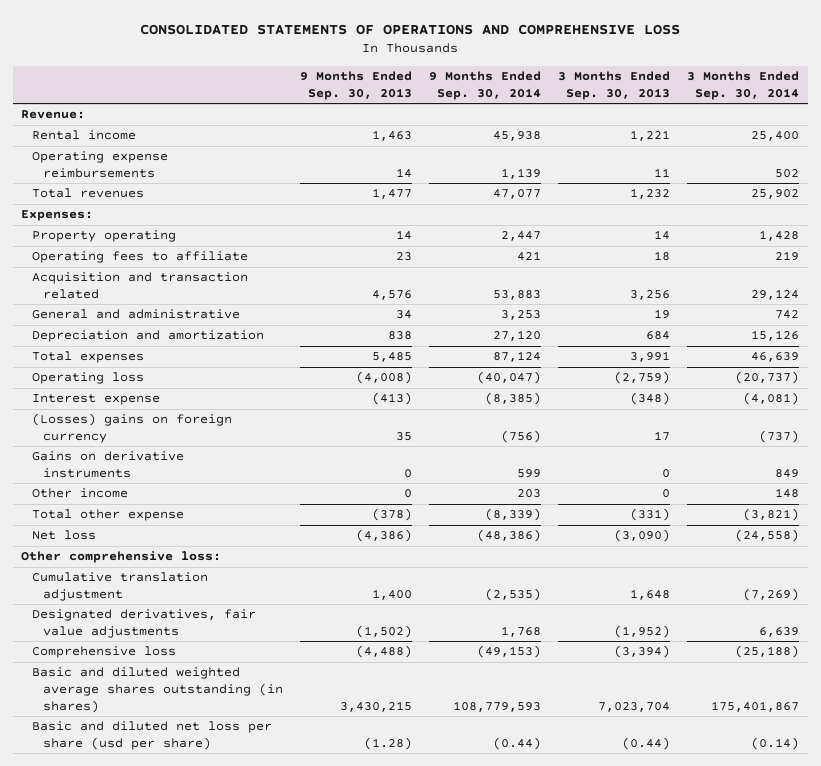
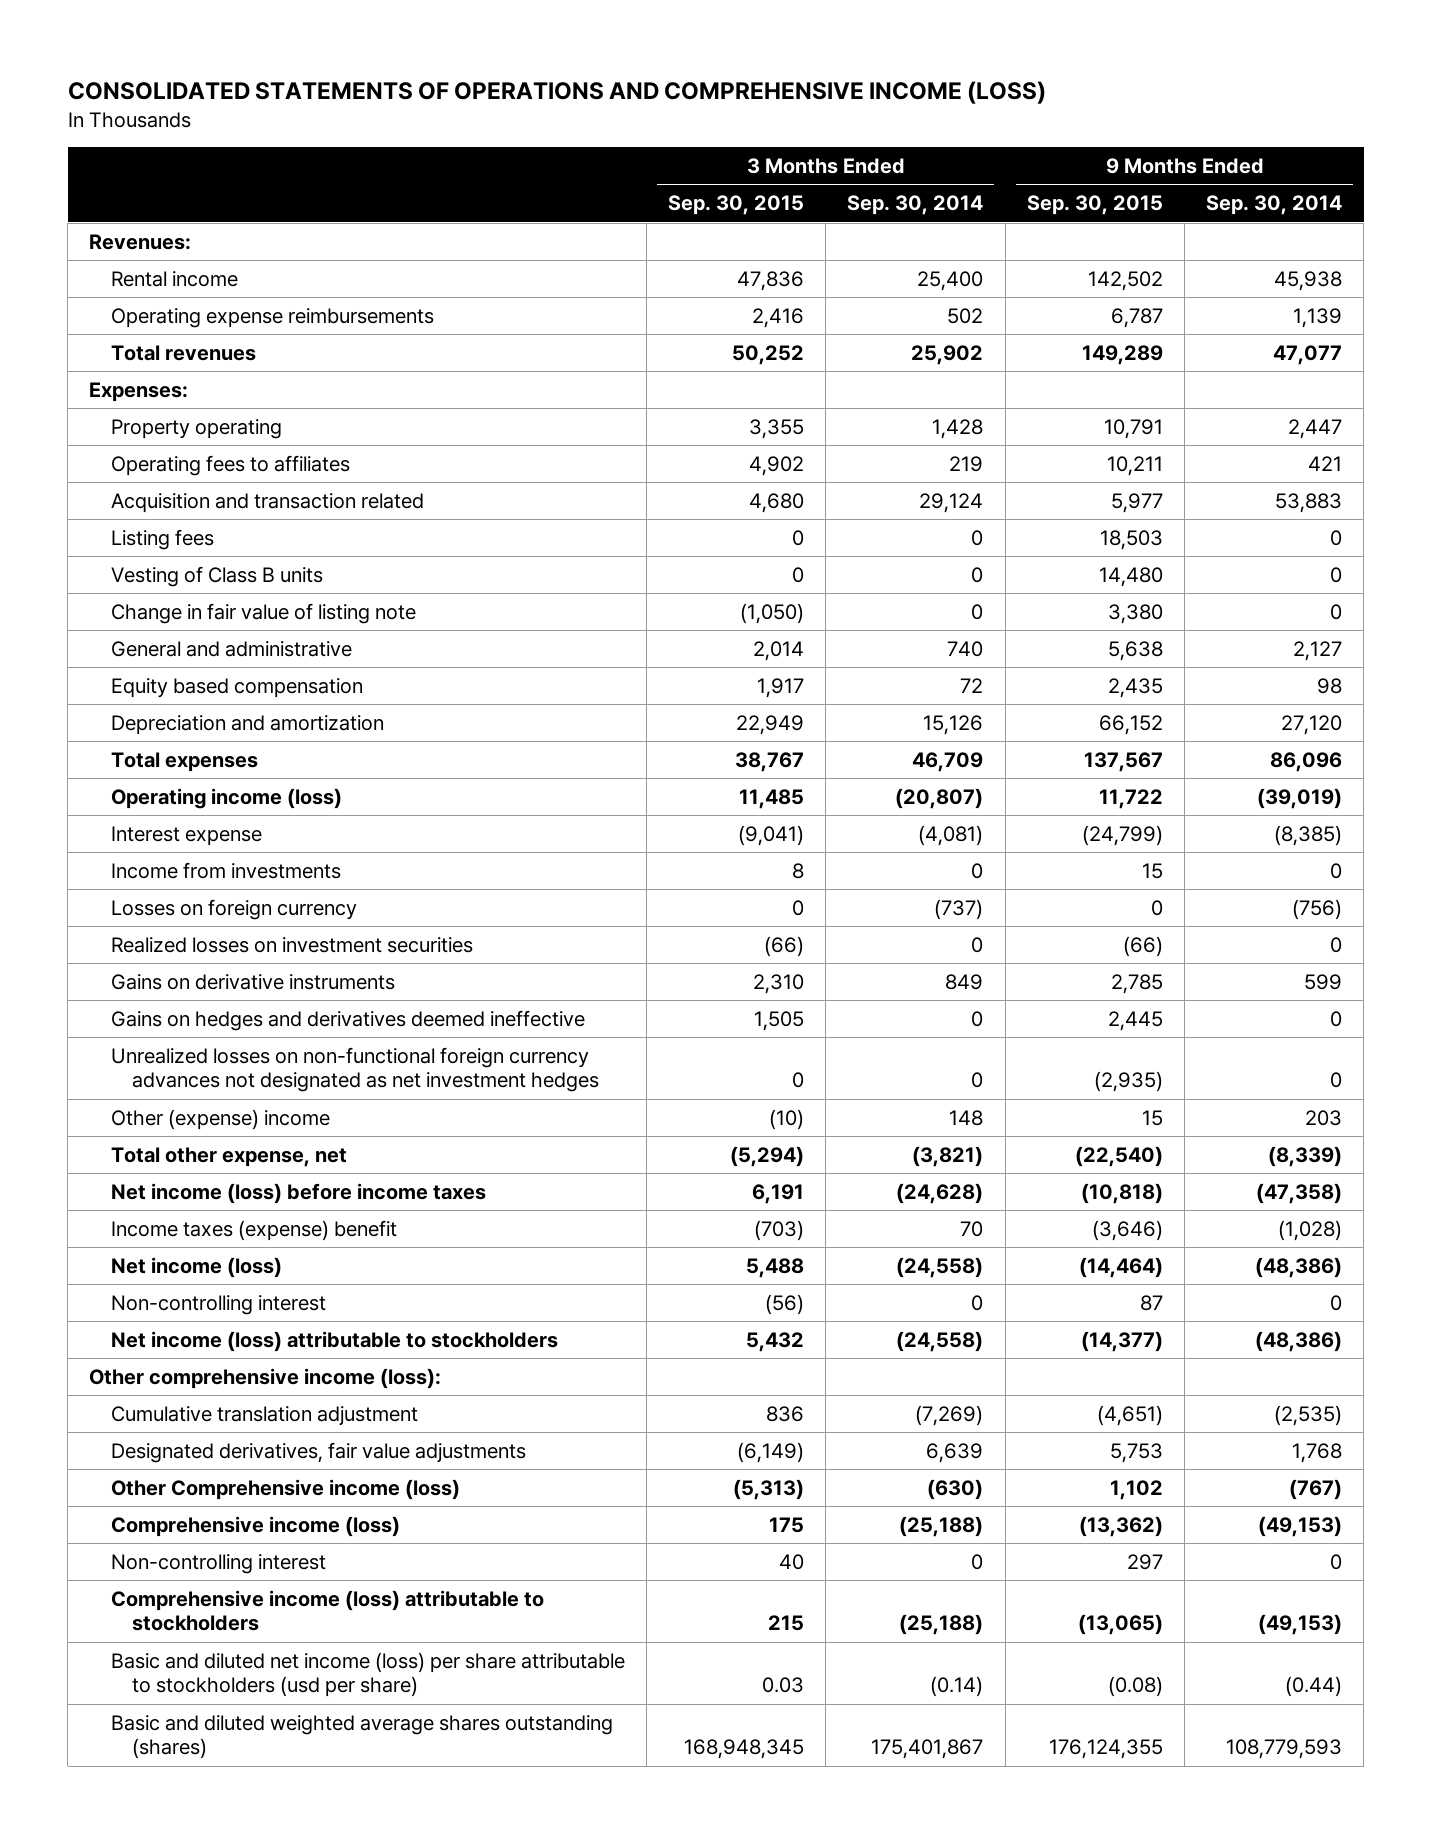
- CONSOLIDATED STATEMENTS OF OPERATIONS AND COMPREHENSIVE LOSS
+ CONSOLIDATED STATEMENTS OF OPERATIONS AND COMPREHENSIVE INCOME (LOSS)
- | 9 Months Ended Sep. 30, 2013 | 9 Months Ended Sep. 30, 2014 | 3 Months Ended Sep. 30, 2013 | 3 Months Ended Sep. 30, 2014
+ | 3 Months Ended Sep. 30, 2015 | 3 Months Ended Sep. 30, 2014 | 9 Months Ended Sep. 30, 2015 | 9 Months Ended Sep. 30, 2014
- Revenue:
+ Revenues:
- Operating fees to affiliate | 23 | 421 | 18 | 219
+ Operating fees to affiliates | 4,902 | 219 | 10,211 | 421
- General and administrative | 34 | 3,253 | 19 | 742
+ Listing fees | 0 | 0 | 18,503 | 0
+ Vesting of Class B units | 0 | 0 | 14,480 | 0
+ Change in fair value of listing note | (1,050) | 0 | 3,380 | 0
+ General and administrative | 2,014 | 740 | 5,638 | 2,127
+ Equity based compensation | 1,917 | 72 | 2,435 | 98
- Total expenses | 5,485 | 87,124 | 3,991 | 46,639
- Operating loss | (4,008) | (40,047) | (2,759) | (20,737)
+ Total expenses | 38,767 | 46,709 | 137,567 | 86,096
+ Operating income (loss) | 11,485 | (20,807) | 11,722 | (39,019)
- (Losses) gains on foreign currency | 35 | (756) | 17 | (737)
+ Income from investments | 8 | 0 | 15 | 0
+ Losses on foreign currency | 0 | (737) | 0 | (756)
+ Realized losses on investment securities | (66) | 0 | (66) | 0
- Other income | 0 | 203 | 0 | 148
- Total other expense | (378) | (8,339) | (331) | (3,821)
- Net loss | (4,386) | (48,386) | (3,090) | (24,558)
- Other comprehensive loss:
+ Gains on hedges and derivatives deemed ineffective | 1,505 | 0 | 2,445 | 0
+ Unrealized losses on non-functional foreign currency advances not designated as net investment hedges | 0 | 0 | (2,935) | 0
+ Other (expense) income | (10) | 148 | 15 | 203
+ Total other expense, net | (5,294) | (3,821) | (22,540) | (8,339)
+ Net income (loss) before income taxes | 6,191 | (24,628) | (10,818) | (47,358)
+ Income taxes (expense) benefit | (703) | 70 | (3,646) | (1,028)
+ Net income (loss) | 5,488 | (24,558) | (14,464) | (48,386)
+ Non-controlling interest | (56) | 0 | 87 | 0
+ Net income (loss) attributable to stockholders | 5,432 | (24,558) | (14,377) | (48,386)
+ Other comprehensive income (loss):
- Comprehensive loss | (4,488) | (49,153) | (3,394) | (25,188)
- Basic and diluted weighted average shares outstanding (in shares) | 3,430,215 | 108,779,593 | 7,023,704 | 175,401,867
- Basic and diluted net loss per share (usd per share) | (1.28) | (0.44) | (0.44) | (0.14)
+ Other Comprehensive income (loss) | (5,313) | (630) | 1,102 | (767)
+ Comprehensive income (loss) | 175 | (25,188) | (13,362) | (49,153)
+ Non-controlling interest | 40 | 0 | 297 | 0
+ Comprehensive income (loss) attributable to stockholders | 215 | (25,188) | (13,065) | (49,153)
+ Basic and diluted net income (loss) per share attributable to stockholders (usd per share) | 0.03 | (0.14) | (0.08) | (0.44)
+ Basic and diluted weighted average shares outstanding (shares) | 168,948,345 | 175,401,867 | 176,124,355 | 108,779,593

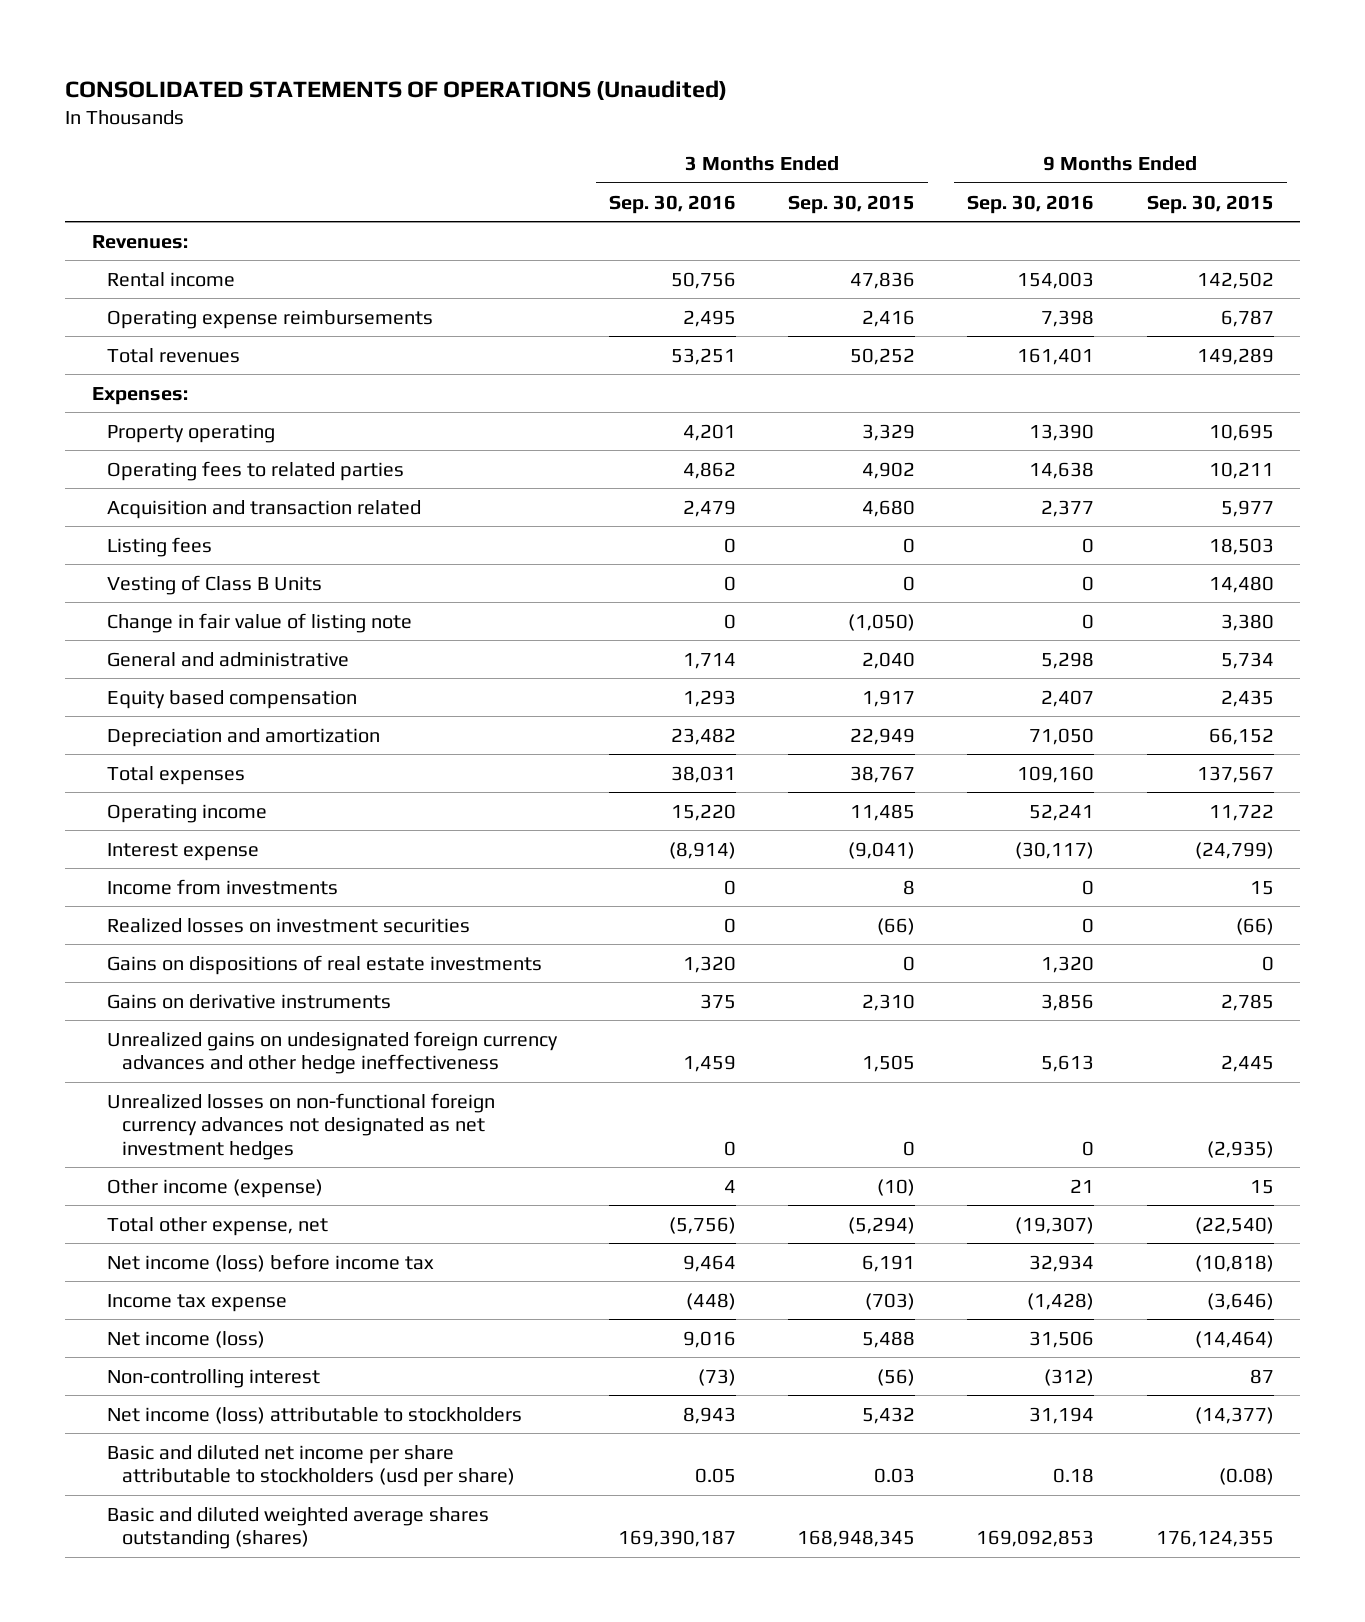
- CONSOLIDATED STATEMENTS OF OPERATIONS AND COMPREHENSIVE INCOME (LOSS)
+ CONSOLIDATED STATEMENTS OF OPERATIONS (Unaudited)
- | 3 Months Ended Sep. 30, 2015 | 3 Months Ended Sep. 30, 2014 | 9 Months Ended Sep. 30, 2015 | 9 Months Ended Sep. 30, 2014
+ | 3 Months Ended Sep. 30, 2016 | 3 Months Ended Sep. 30, 2015 | 9 Months Ended Sep. 30, 2016 | 9 Months Ended Sep. 30, 2015
- Property operating | 3,355 | 1,428 | 10,791 | 2,447
- Operating fees to affiliates | 4,902 | 219 | 10,211 | 421
+ Property operating | 4,201 | 3,329 | 13,390 | 10,695
+ Operating fees to related parties | 4,862 | 4,902 | 14,638 | 10,211
- Vesting of Class B units | 0 | 0 | 14,480 | 0
+ Vesting of Class B Units | 0 | 0 | 0 | 14,480
- General and administrative | 2,014 | 740 | 5,638 | 2,127
+ General and administrative | 1,714 | 2,040 | 5,298 | 5,734
- Operating income (loss) | 11,485 | (20,807) | 11,722 | (39,019)
+ Operating income | 15,220 | 11,485 | 52,241 | 11,722
- Losses on foreign currency | 0 | (737) | 0 | (756)
+ Gains on dispositions of real estate investments | 1,320 | 0 | 1,320 | 0
- Gains on hedges and derivatives deemed ineffective | 1,505 | 0 | 2,445 | 0
+ Unrealized gains on undesignated foreign currency advances and other hedge ineffectiveness | 1,459 | 1,505 | 5,613 | 2,445
- Other (expense) income | (10) | 148 | 15 | 203
+ Other income (expense) | 4 | (10) | 21 | 15
- Net income (loss) before income taxes | 6,191 | (24,628) | (10,818) | (47,358)
- Income taxes (expense) benefit | (703) | 70 | (3,646) | (1,028)
+ Net income (loss) before income tax | 9,464 | 6,191 | 32,934 | (10,818)
+ Income tax expense | (448) | (703) | (1,428) | (3,646)
- Other comprehensive income (loss):
- Cumulative translation adjustment | 836 | (7,269) | (4,651) | (2,535)
- Designated derivatives, fair value adjustments | (6,149) | 6,639 | 5,753 | 1,768
- Other Comprehensive income (loss) | (5,313) | (630) | 1,102 | (767)
- Comprehensive income (loss) | 175 | (25,188) | (13,362) | (49,153)
- Non-controlling interest | 40 | 0 | 297 | 0
- Comprehensive income (loss) attributable to stockholders | 215 | (25,188) | (13,065) | (49,153)
- Basic and diluted net income (loss) per share attributable to stockholders (usd per share) | 0.03 | (0.14) | (0.08) | (0.44)
+ Basic and diluted net income per share attributable to stockholders (usd per share) | 0.05 | 0.03 | 0.18 | (0.08)

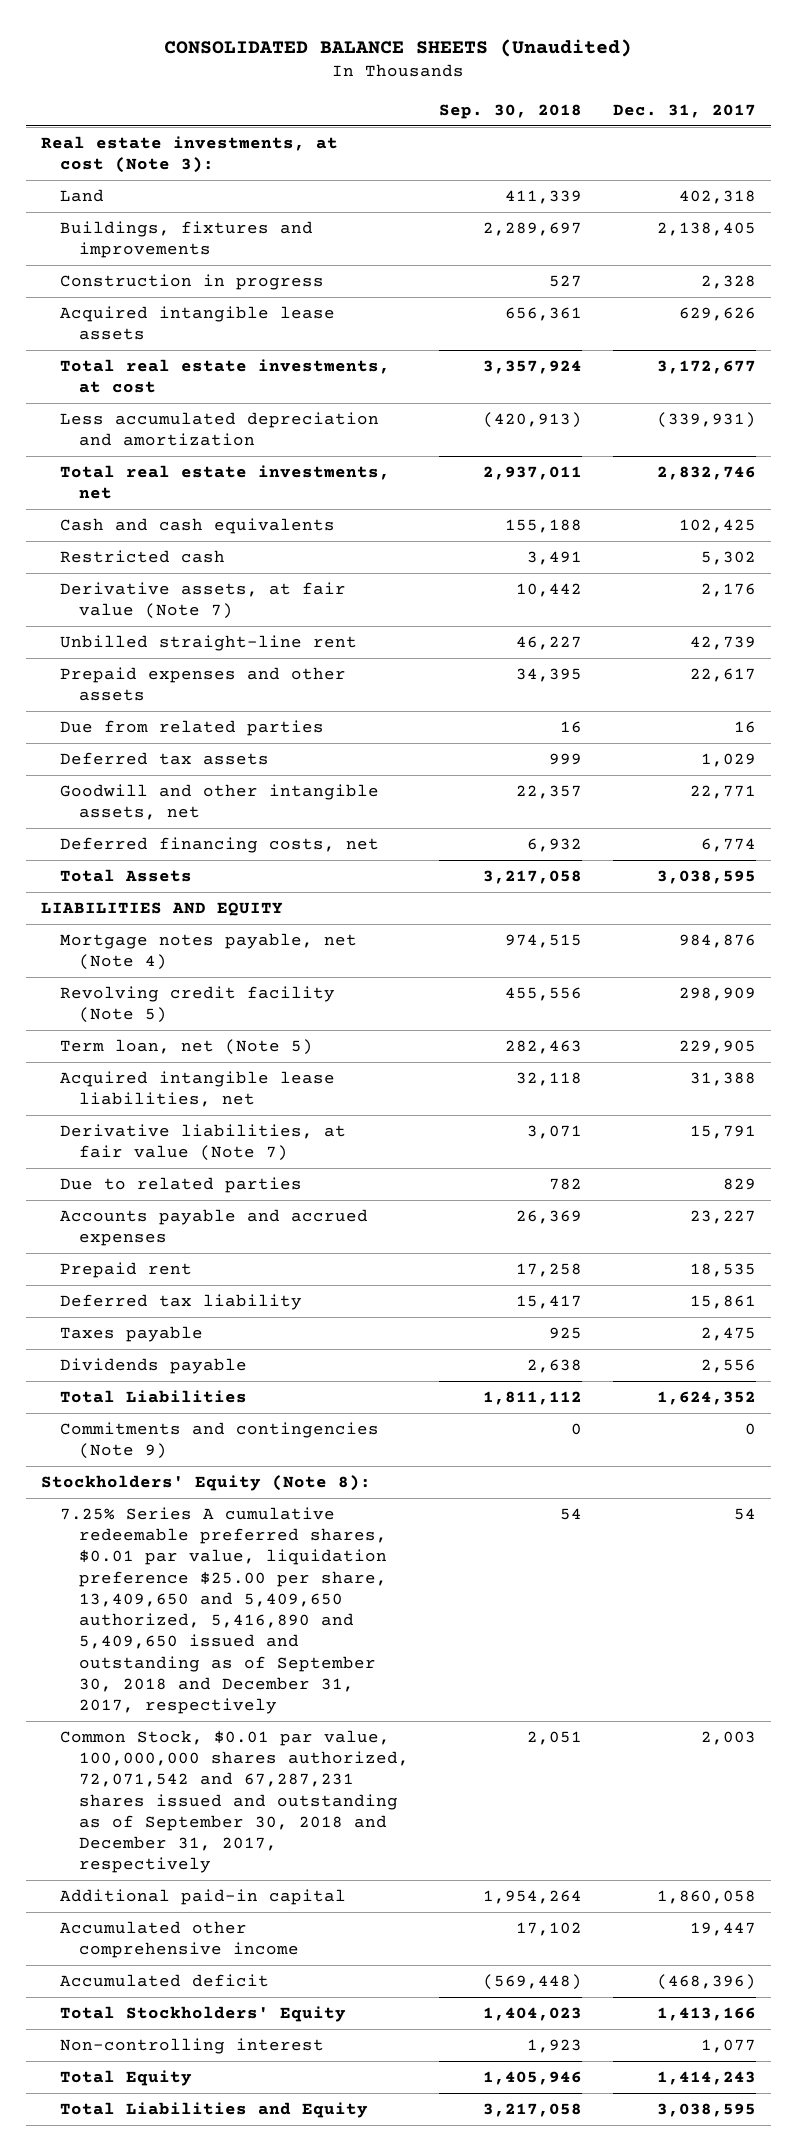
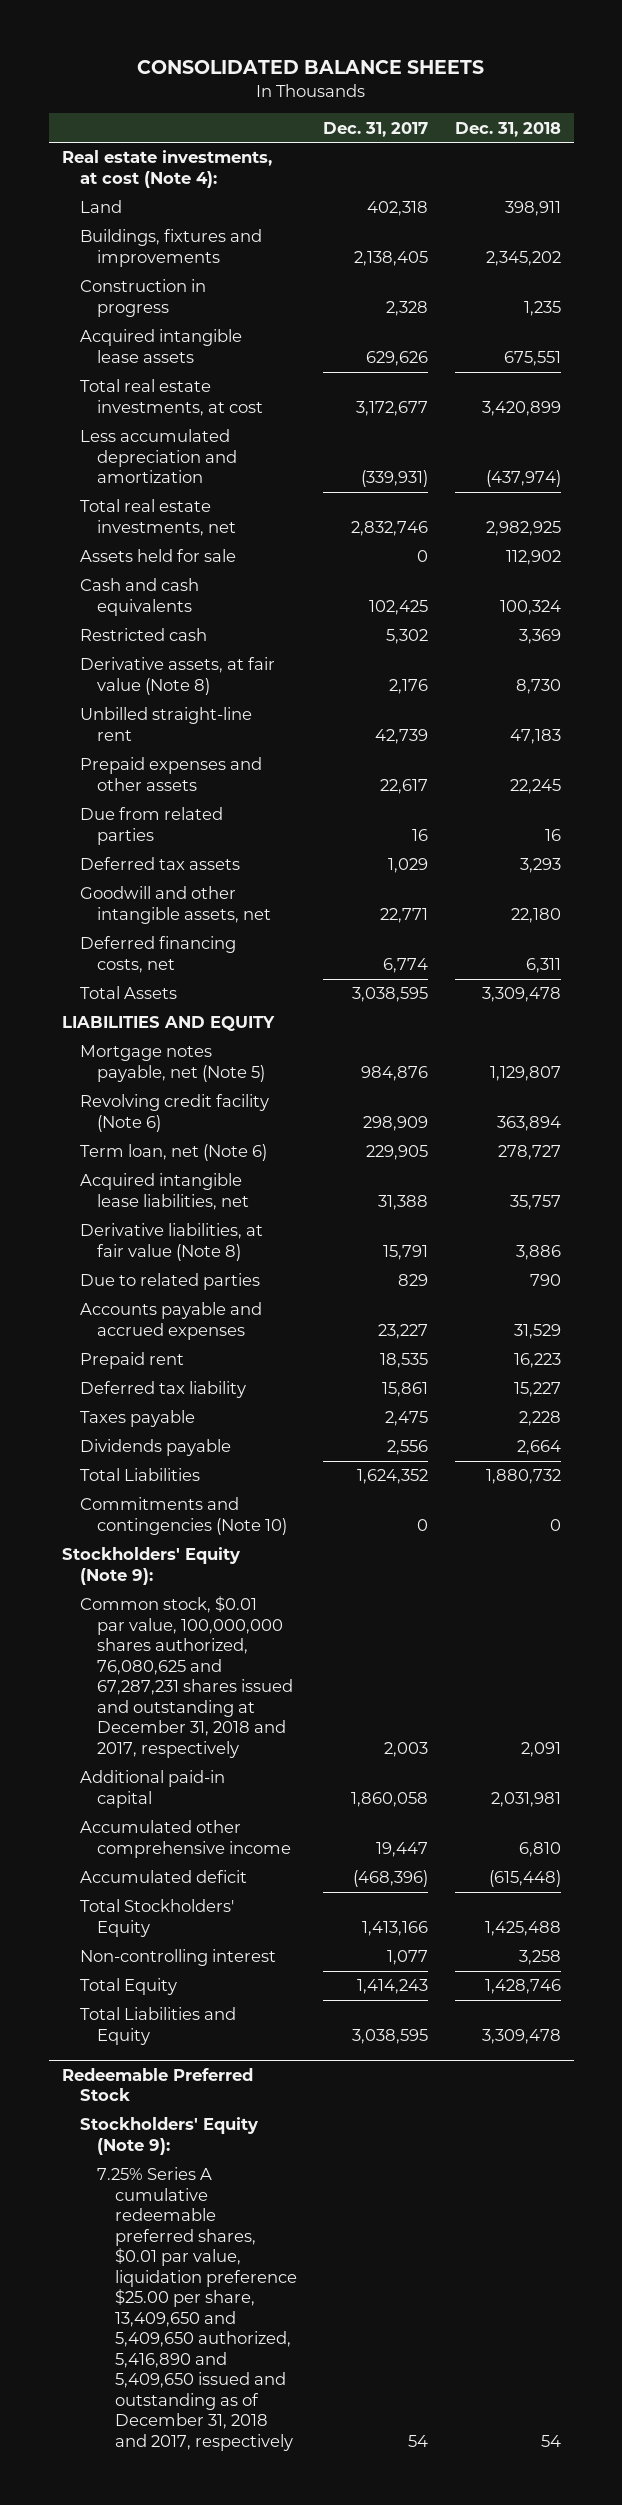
- CONSOLIDATED BALANCE SHEETS (Unaudited)
+ CONSOLIDATED BALANCE SHEETS
- | Sep. 30, 2018 | Dec. 31, 2017
+ | Dec. 31, 2017 | Dec. 31, 2018
- Real estate investments, at cost (Note 3):
+ Real estate investments, at cost (Note 4):
+ Assets held for sale | 0 | 112,902
- Derivative assets, at fair value (Note 7) | 10,442 | 2,176
+ Derivative assets, at fair value (Note 8) | 2,176 | 8,730
- Mortgage notes payable, net (Note 4) | 974,515 | 984,876
- Revolving credit facility (Note 5) | 455,556 | 298,909
- Term loan, net (Note 5) | 282,463 | 229,905
+ Mortgage notes payable, net (Note 5) | 984,876 | 1,129,807
+ Revolving credit facility (Note 6) | 298,909 | 363,894
+ Term loan, net (Note 6) | 229,905 | 278,727
- Derivative liabilities, at fair value (Note 7) | 3,071 | 15,791
+ Derivative liabilities, at fair value (Note 8) | 15,791 | 3,886
- Commitments and contingencies (Note 9) | 0 | 0
- Stockholders' Equity (Note 8):
- 7.25% Series A cumulative redeemable preferred shares, $0.01 par value, liquidation preference $25.00 per share, 13,409,650 and 5,409,650 authorized, 5,416,890 and 5,409,650 issued and outstanding as of September 30, 2018 and December 31, 2017, respectively | 54 | 54
- Common Stock, $0.01 par value, 100,000,000 shares authorized, 72,071,542 and 67,287,231 shares issued and outstanding as of September 30, 2018 and December 31, 2017, respectively | 2,051 | 2,003
+ Commitments and contingencies (Note 10) | 0 | 0
+ Stockholders' Equity (Note 9):
+ Common stock, $0.01 par value, 100,000,000 shares authorized, 76,080,625 and 67,287,231 shares issued and outstanding at December 31, 2018 and 2017, respectively | 2,003 | 2,091
+ Redeemable Preferred Stock
+ Stockholders' Equity (Note 9):
+ 7.25% Series A cumulative redeemable preferred shares, $0.01 par value, liquidation preference $25.00 per share, 13,409,650 and 5,409,650 authorized, 5,416,890 and 5,409,650 issued and outstanding as of December 31, 2018 and 2017, respectively | 54 | 54

